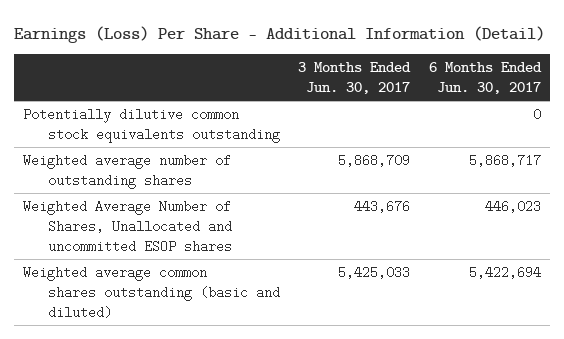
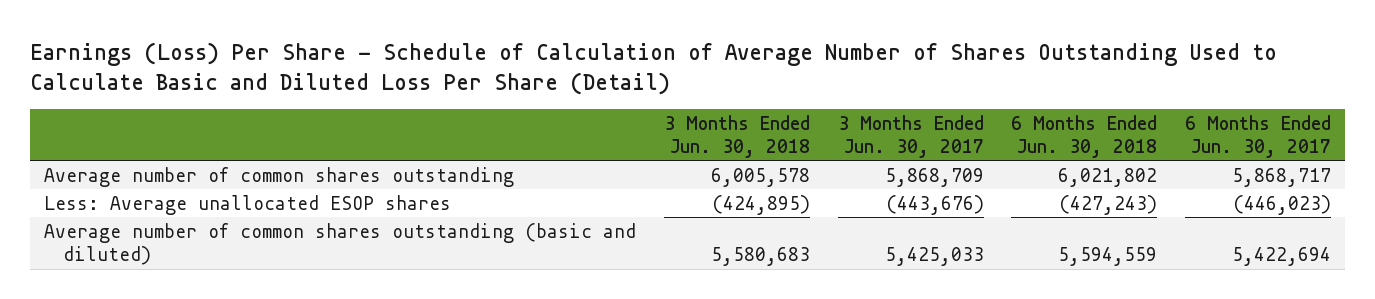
- Earnings (Loss) Per Share - Additional Information (Detail)
+ Earnings (Loss) Per Share - Schedule of Calculation of Average Number of Shares Outstanding Used to Calculate Basic and Diluted Loss Per Share (Detail)
- | 3 Months Ended Jun. 30, 2017 | 6 Months Ended Jun. 30, 2017
+ | 3 Months Ended Jun. 30, 2018 | 3 Months Ended Jun. 30, 2017 | 6 Months Ended Jun. 30, 2018 | 6 Months Ended Jun. 30, 2017
- Potentially dilutive common stock equivalents outstanding | | 0
- Weighted average number of outstanding shares | 5,868,709 | 5,868,717
- Weighted Average Number of Shares, Unallocated and uncommitted ESOP shares | 443,676 | 446,023
- Weighted average common shares outstanding (basic and diluted) | 5,425,033 | 5,422,694
+ Average number of common shares outstanding | 6,005,578 | 5,868,709 | 6,021,802 | 5,868,717
+ Less: Average unallocated ESOP shares | (424,895) | (443,676) | (427,243) | (446,023)
+ Average number of common shares outstanding (basic and diluted) | 5,580,683 | 5,425,033 | 5,594,559 | 5,422,694

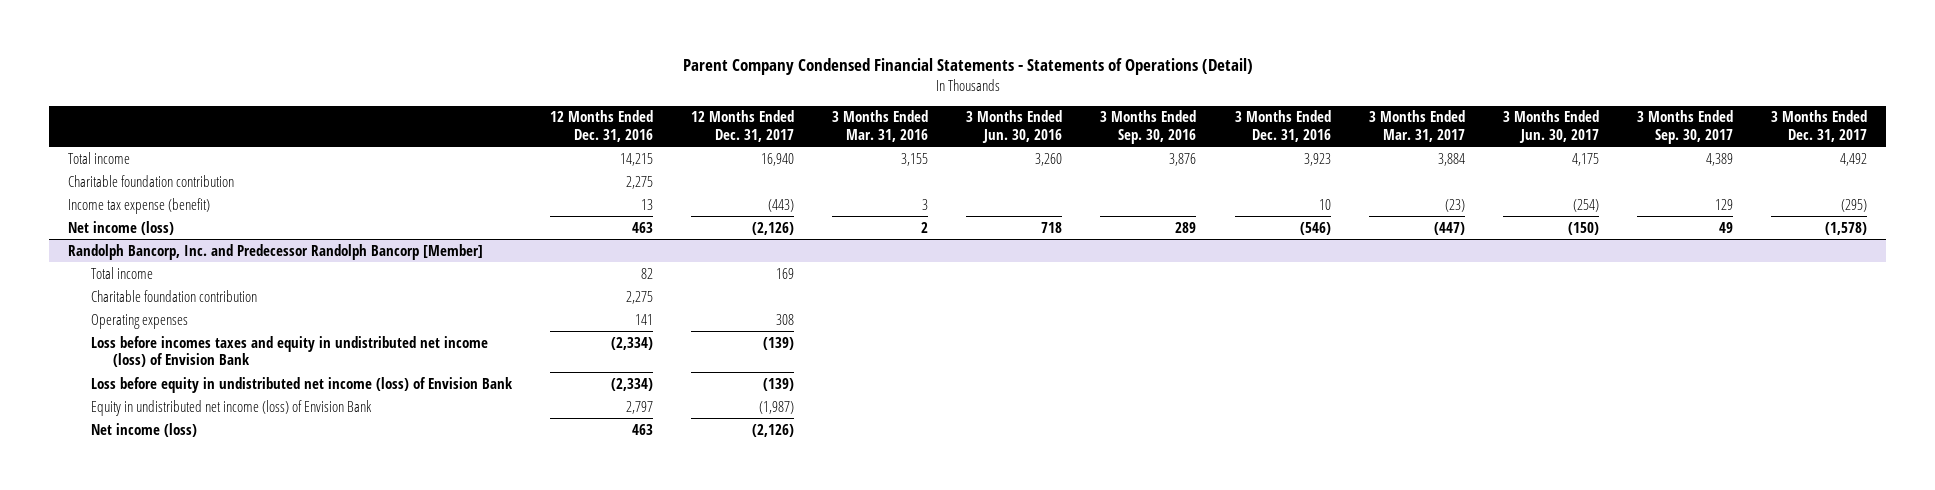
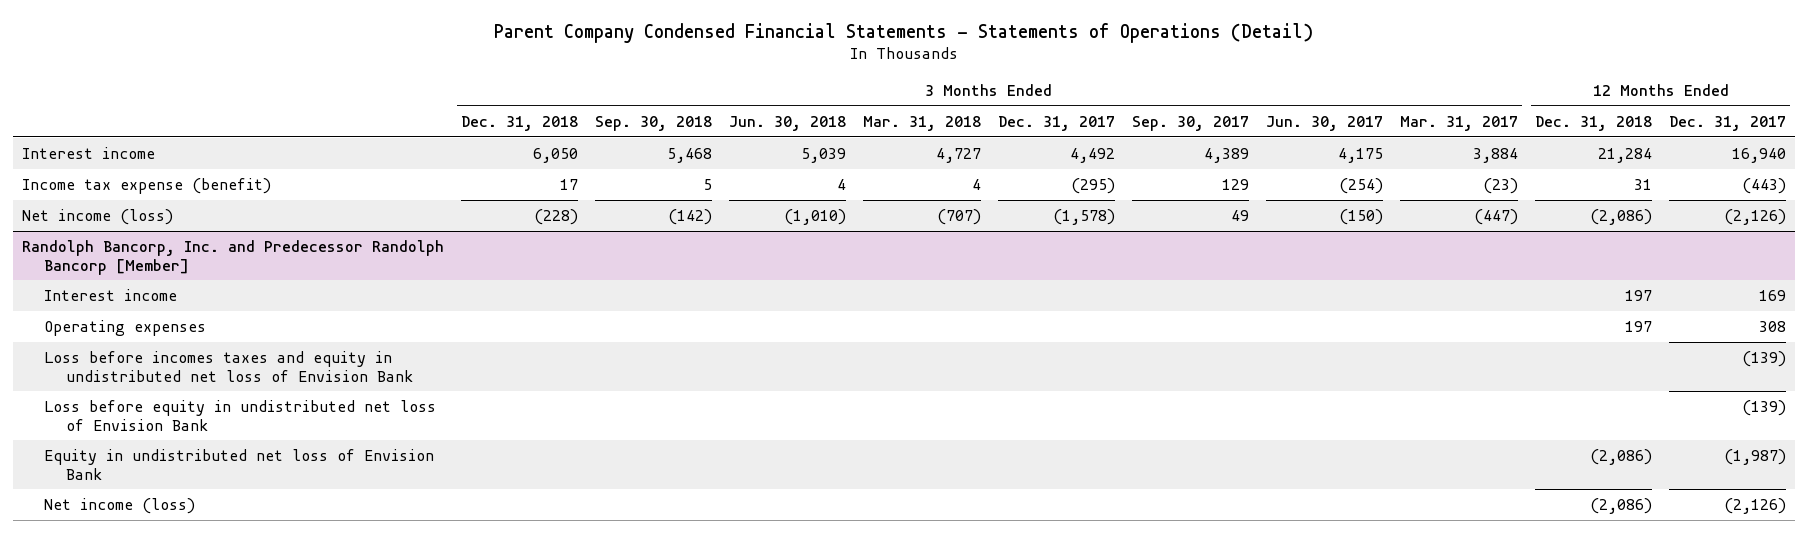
- | 12 Months Ended Dec. 31, 2016 | 12 Months Ended Dec. 31, 2017 | 3 Months Ended Mar. 31, 2016 | 3 Months Ended Jun. 30, 2016 | 3 Months Ended Sep. 30, 2016 | 3 Months Ended Dec. 31, 2016 | 3 Months Ended Mar. 31, 2017 | 3 Months Ended Jun. 30, 2017 | 3 Months Ended Sep. 30, 2017 | 3 Months Ended Dec. 31, 2017
+ | 3 Months Ended Dec. 31, 2018 | 3 Months Ended Sep. 30, 2018 | 3 Months Ended Jun. 30, 2018 | 3 Months Ended Mar. 31, 2018 | 3 Months Ended Dec. 31, 2017 | 3 Months Ended Sep. 30, 2017 | 3 Months Ended Jun. 30, 2017 | 3 Months Ended Mar. 31, 2017 | 12 Months Ended Dec. 31, 2018 | 12 Months Ended Dec. 31, 2017
- Total income | 14,215 | 16,940 | 3,155 | 3,260 | 3,876 | 3,923 | 3,884 | 4,175 | 4,389 | 4,492
- Charitable foundation contribution | 2,275 | | | | | | | | |
+ Interest income | 6,050 | 5,468 | 5,039 | 4,727 | 4,492 | 4,389 | 4,175 | 3,884 | 21,284 | 16,940
@ Randolph Bancorp, Inc. and Predecessor Randolph Bancorp [Member]
- Total income | 82 | 169 | | | | | | | |
- Charitable foundation contribution | 2,275 | | | | | | | | |
+ Interest income | | | | | | | | | 197 | 169
- Loss before incomes taxes and equity in undistributed net income (loss) of Envision Bank | (2,334) | (139) | | | | | | | |
- Loss before equity in undistributed net income (loss) of Envision Bank | (2,334) | (139) | | | | | | | |
- Equity in undistributed net income (loss) of Envision Bank | 2,797 | (1,987) | | | | | | | |
+ Loss before incomes taxes and equity in undistributed net loss of Envision Bank | | | | | | | | | | (139)
+ Loss before equity in undistributed net loss of Envision Bank | | | | | | | | | | (139)
+ Equity in undistributed net loss of Envision Bank | | | | | | | | | (2,086) | (1,987)

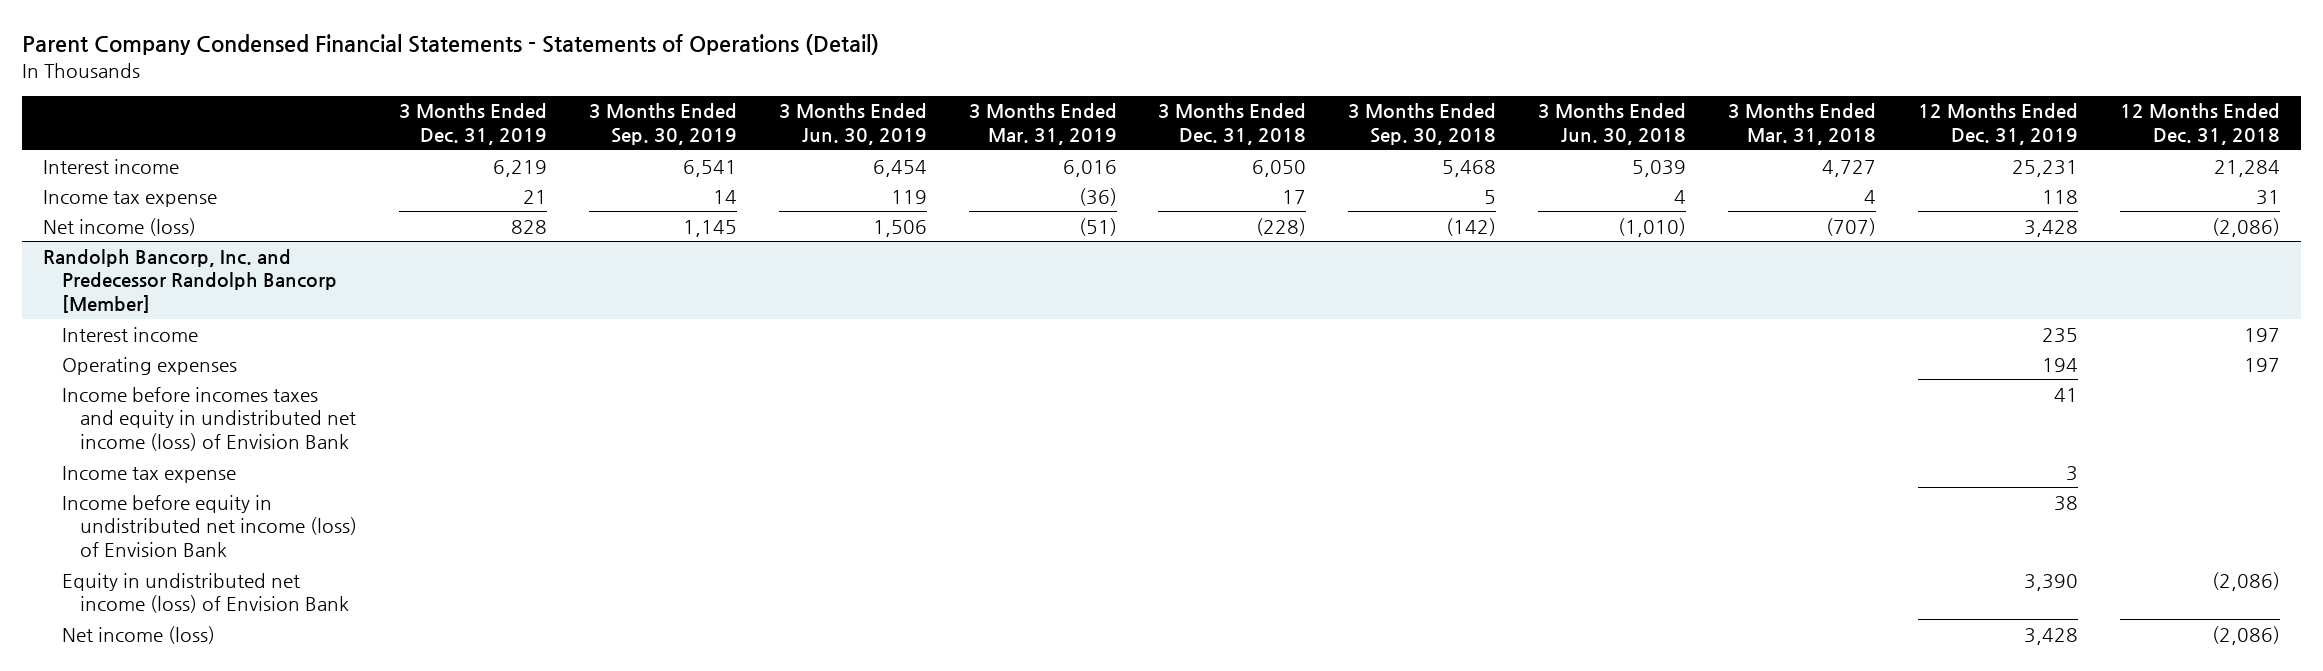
- | 3 Months Ended Dec. 31, 2018 | 3 Months Ended Sep. 30, 2018 | 3 Months Ended Jun. 30, 2018 | 3 Months Ended Mar. 31, 2018 | 3 Months Ended Dec. 31, 2017 | 3 Months Ended Sep. 30, 2017 | 3 Months Ended Jun. 30, 2017 | 3 Months Ended Mar. 31, 2017 | 12 Months Ended Dec. 31, 2018 | 12 Months Ended Dec. 31, 2017
+ | 3 Months Ended Dec. 31, 2019 | 3 Months Ended Sep. 30, 2019 | 3 Months Ended Jun. 30, 2019 | 3 Months Ended Mar. 31, 2019 | 3 Months Ended Dec. 31, 2018 | 3 Months Ended Sep. 30, 2018 | 3 Months Ended Jun. 30, 2018 | 3 Months Ended Mar. 31, 2018 | 12 Months Ended Dec. 31, 2019 | 12 Months Ended Dec. 31, 2018
- Income tax expense (benefit) | 17 | 5 | 4 | 4 | (295) | 129 | (254) | (23) | 31 | (443)
+ Income tax expense | 21 | 14 | 119 | (36) | 17 | 5 | 4 | 4 | 118 | 31
@ Randolph Bancorp, Inc. and Predecessor Randolph Bancorp [Member]
- Loss before incomes taxes and equity in undistributed net loss of Envision Bank | | | | | | | | | | (139)
- Loss before equity in undistributed net loss of Envision Bank | | | | | | | | | | (139)
- Equity in undistributed net loss of Envision Bank | | | | | | | | | (2,086) | (1,987)
+ Income before incomes taxes and equity in undistributed net income (loss) of Envision Bank | | | | | | | | | 41 |
+ Income tax expense | | | | | | | | | 3 |
+ Income before equity in undistributed net income (loss) of Envision Bank | | | | | | | | | 38 |
+ Equity in undistributed net income (loss) of Envision Bank | | | | | | | | | 3,390 | (2,086)

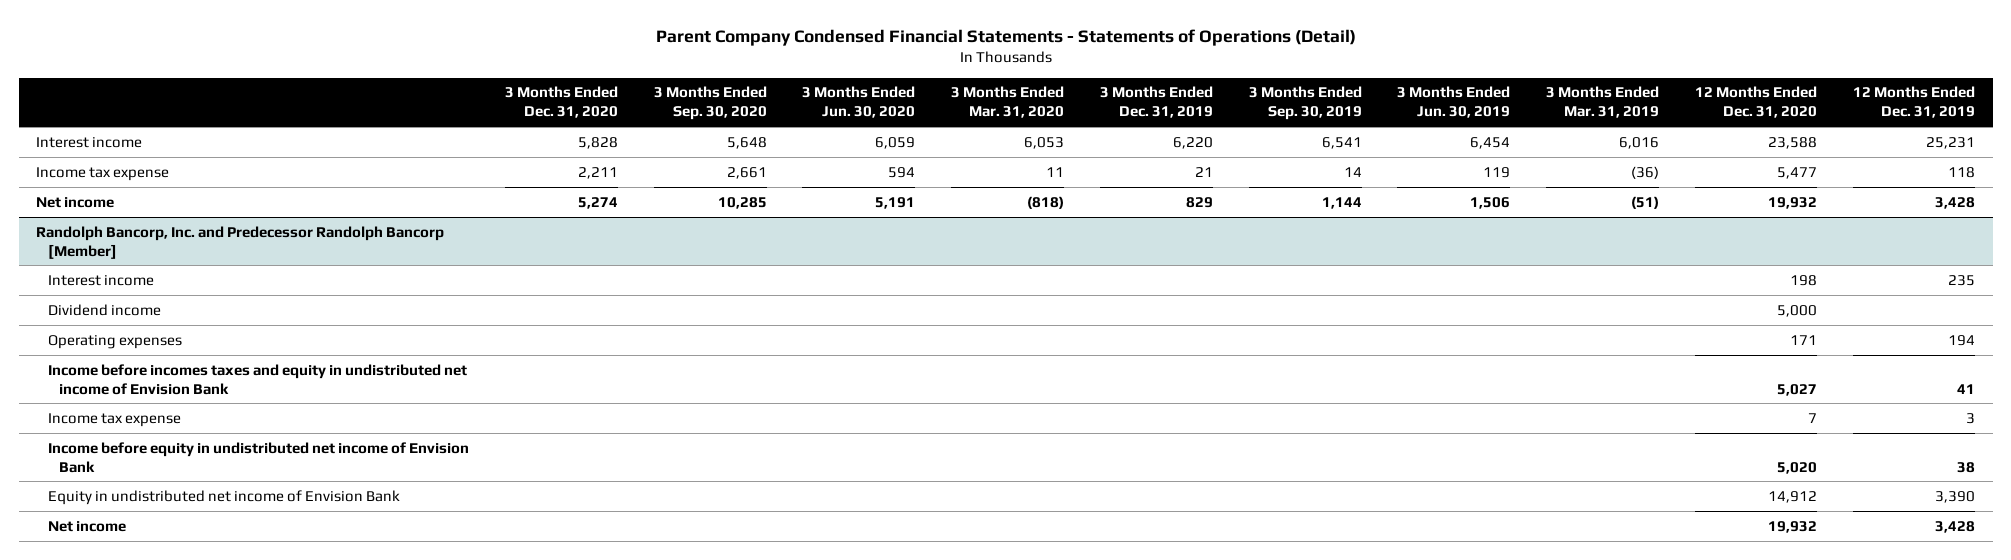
- | 3 Months Ended Dec. 31, 2019 | 3 Months Ended Sep. 30, 2019 | 3 Months Ended Jun. 30, 2019 | 3 Months Ended Mar. 31, 2019 | 3 Months Ended Dec. 31, 2018 | 3 Months Ended Sep. 30, 2018 | 3 Months Ended Jun. 30, 2018 | 3 Months Ended Mar. 31, 2018 | 12 Months Ended Dec. 31, 2019 | 12 Months Ended Dec. 31, 2018
+ | 3 Months Ended Dec. 31, 2020 | 3 Months Ended Sep. 30, 2020 | 3 Months Ended Jun. 30, 2020 | 3 Months Ended Mar. 31, 2020 | 3 Months Ended Dec. 31, 2019 | 3 Months Ended Sep. 30, 2019 | 3 Months Ended Jun. 30, 2019 | 3 Months Ended Mar. 31, 2019 | 12 Months Ended Dec. 31, 2020 | 12 Months Ended Dec. 31, 2019
- Interest income | 6,219 | 6,541 | 6,454 | 6,016 | 6,050 | 5,468 | 5,039 | 4,727 | 25,231 | 21,284
+ Interest income | 5,828 | 5,648 | 6,059 | 6,053 | 6,220 | 6,541 | 6,454 | 6,016 | 23,588 | 25,231
- Net income (loss) | 828 | 1,145 | 1,506 | (51) | (228) | (142) | (1,010) | (707) | 3,428 | (2,086)
+ Net income | 5,274 | 10,285 | 5,191 | (818) | 829 | 1,144 | 1,506 | (51) | 19,932 | 3,428
@ Randolph Bancorp, Inc. and Predecessor Randolph Bancorp [Member]
+ Dividend income | | | | | | | | | 5,000 |
- Income before incomes taxes and equity in undistributed net income (loss) of Envision Bank | | | | | | | | | 41 |
+ Income before incomes taxes and equity in undistributed net income of Envision Bank | | | | | | | | | 5,027 | 41
- Income before equity in undistributed net income (loss) of Envision Bank | | | | | | | | | 38 |
- Equity in undistributed net income (loss) of Envision Bank | | | | | | | | | 3,390 | (2,086)
- Net income (loss) | | | | | | | | | 3,428 | (2,086)
+ Income before equity in undistributed net income of Envision Bank | | | | | | | | | 5,020 | 38
+ Equity in undistributed net income of Envision Bank | | | | | | | | | 14,912 | 3,390
+ Net income | | | | | | | | | 19,932 | 3,428

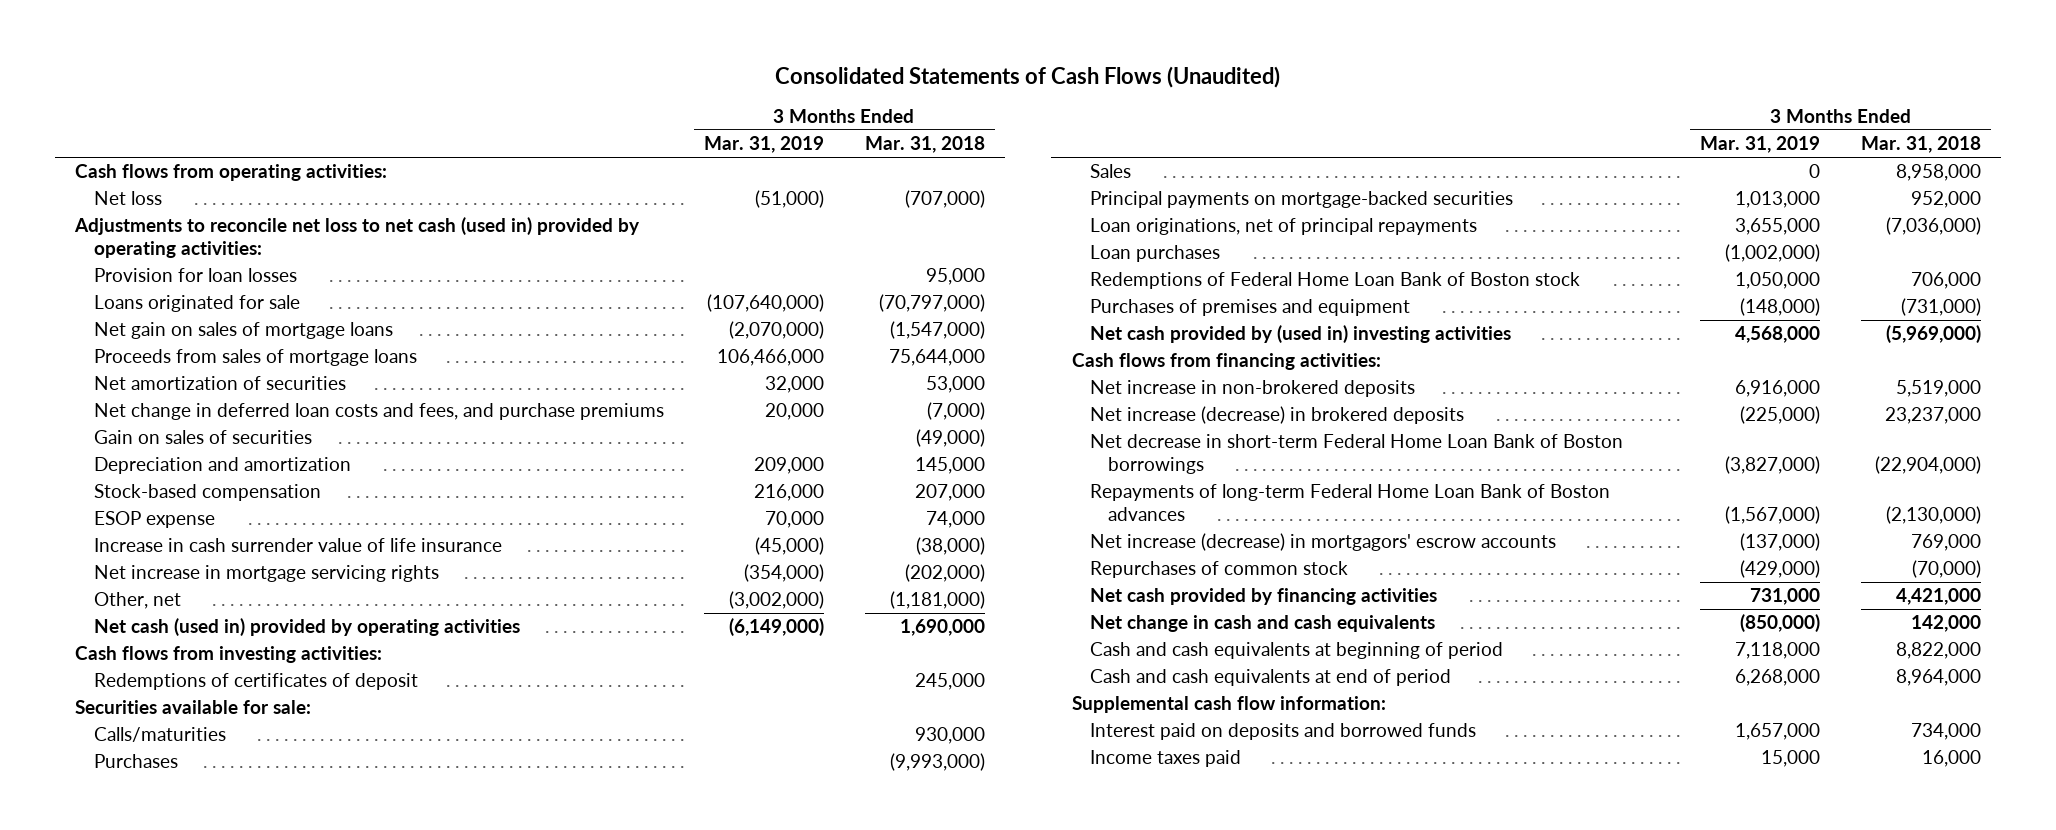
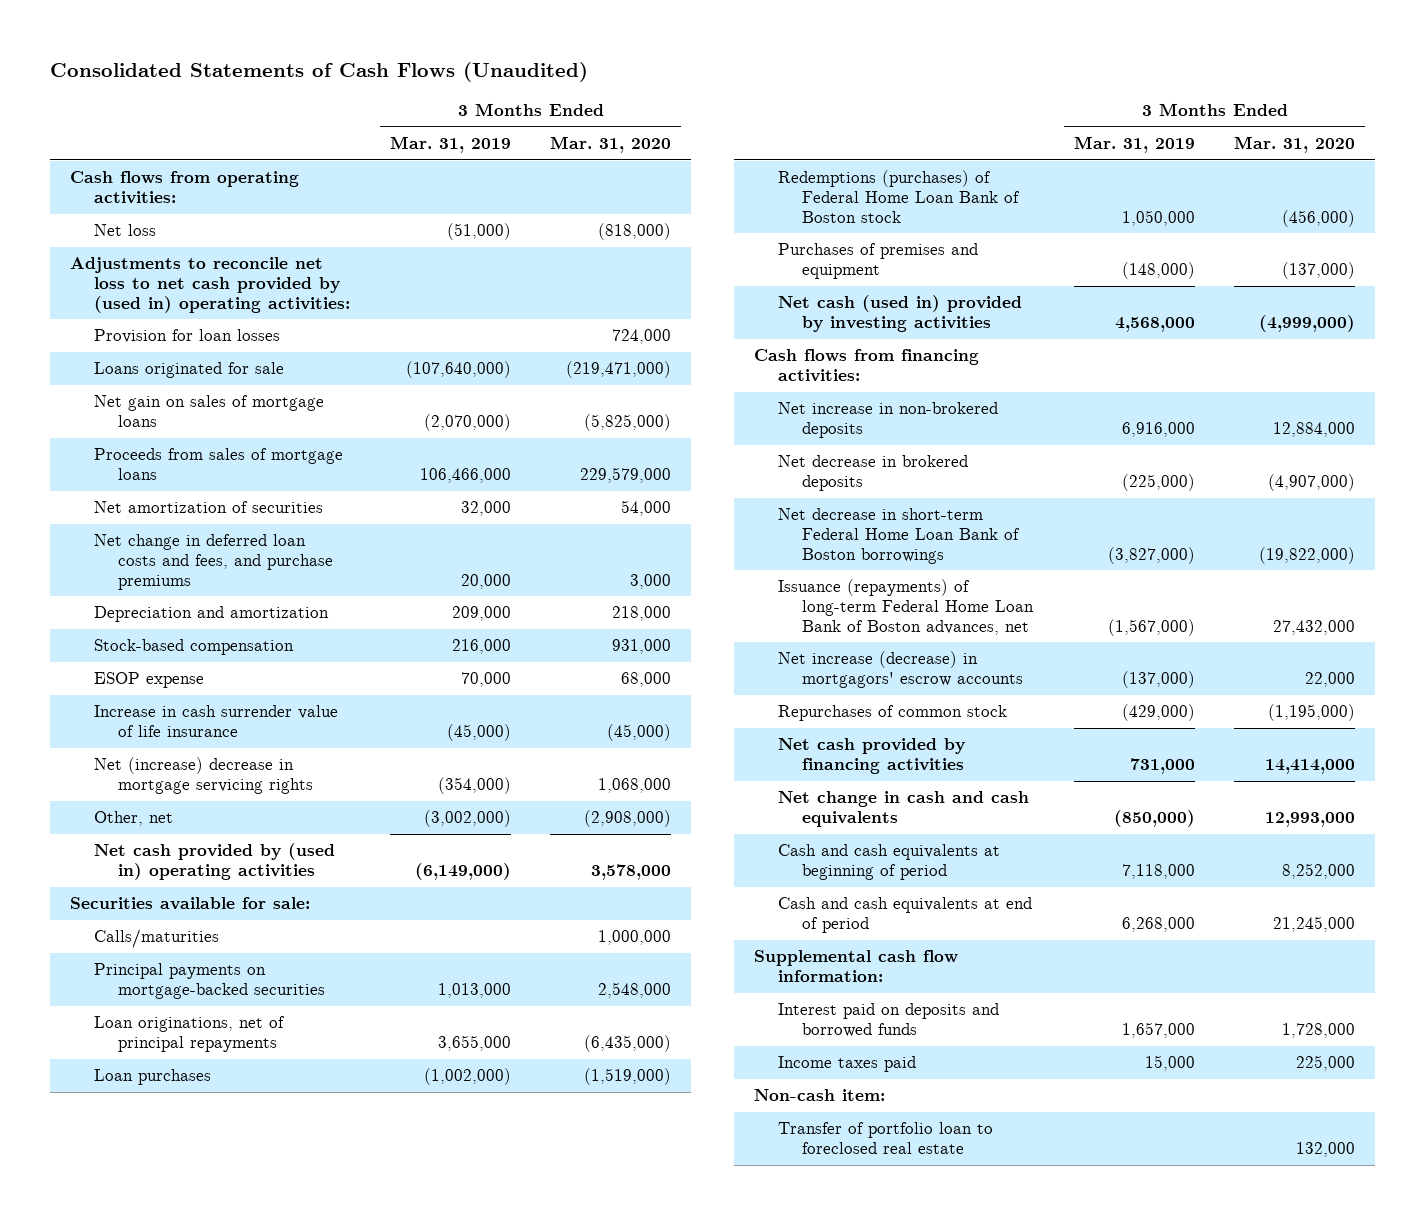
- | 3 Months Ended Mar. 31, 2019 | 3 Months Ended Mar. 31, 2018
+ | 3 Months Ended Mar. 31, 2019 | 3 Months Ended Mar. 31, 2020
- Adjustments to reconcile net loss to net cash (used in) provided by operating activities:
+ Adjustments to reconcile net loss to net cash provided by (used in) operating activities:
- Gain on sales of securities | | (49,000)
- Net increase in mortgage servicing rights | (354,000) | (202,000)
+ Net (increase) decrease in mortgage servicing rights | (354,000) | 1,068,000
- Net cash (used in) provided by operating activities | (6,149,000) | 1,690,000
- Cash flows from investing activities:
- Redemptions of certificates of deposit | | 245,000
+ Net cash provided by (used in) operating activities | (6,149,000) | 3,578,000
- Purchases | | (9,993,000)
- Sales | 0 | 8,958,000
- Redemptions of Federal Home Loan Bank of Boston stock | 1,050,000 | 706,000
+ Redemptions (purchases) of Federal Home Loan Bank of Boston stock | 1,050,000 | (456,000)
- Net cash provided by (used in) investing activities | 4,568,000 | (5,969,000)
+ Net cash (used in) provided by investing activities | 4,568,000 | (4,999,000)
- Net increase (decrease) in brokered deposits | (225,000) | 23,237,000
+ Net decrease in brokered deposits | (225,000) | (4,907,000)
- Repayments of long-term Federal Home Loan Bank of Boston advances | (1,567,000) | (2,130,000)
+ Issuance (repayments) of long-term Federal Home Loan Bank of Boston advances, net | (1,567,000) | 27,432,000
+ Non-cash item:
+ Transfer of portfolio loan to foreclosed real estate | | 132,000

